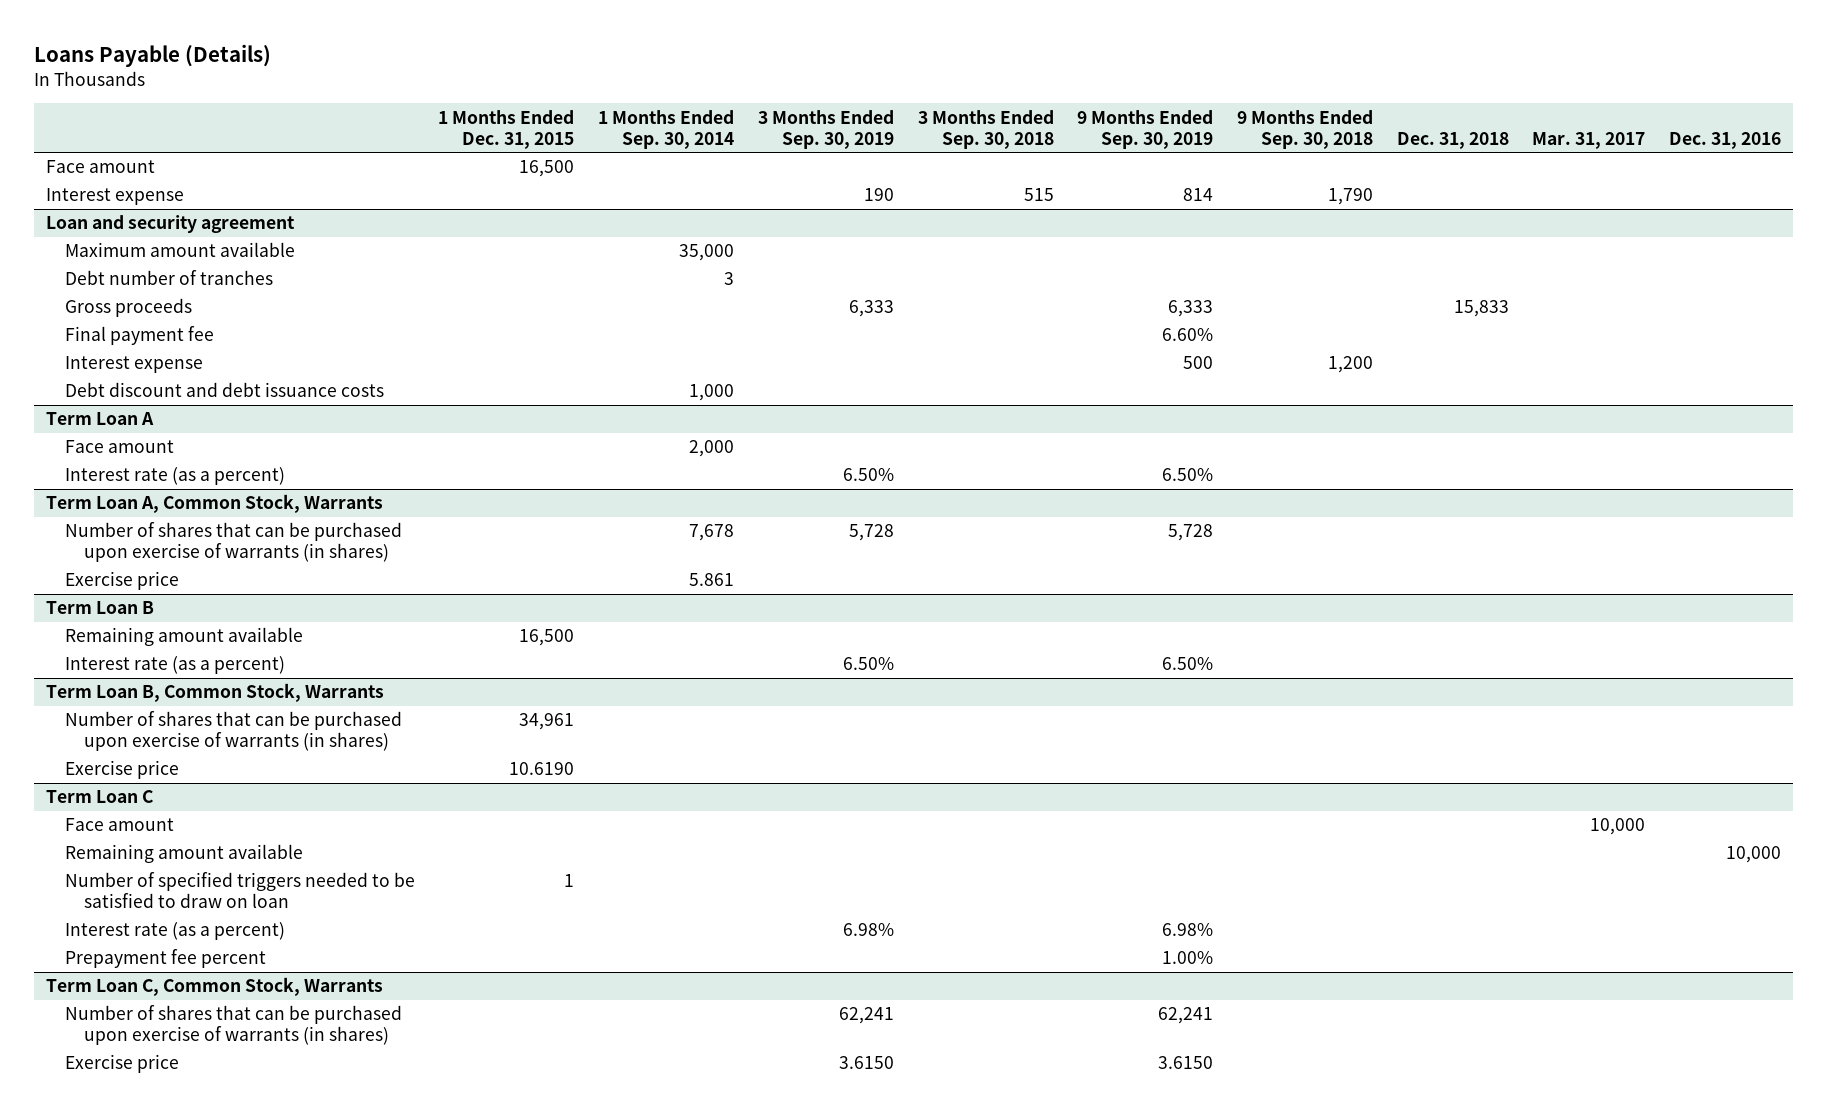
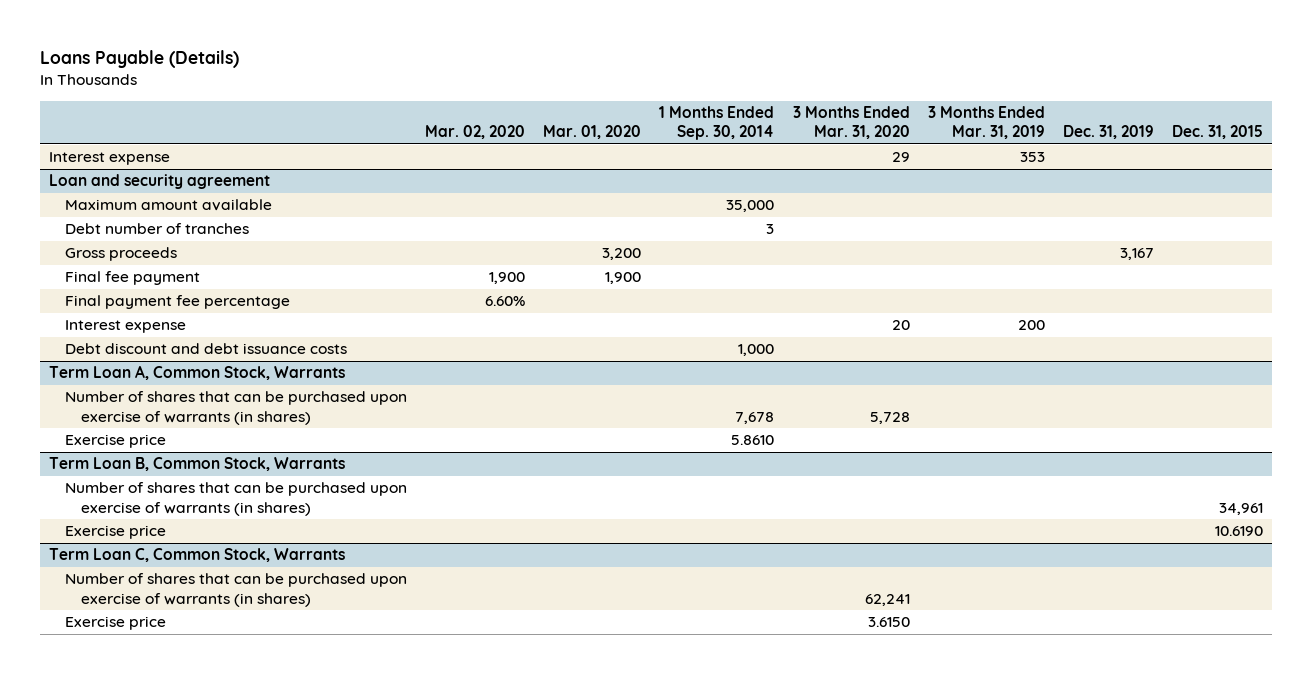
- | 1 Months Ended Dec. 31, 2015 | 1 Months Ended Sep. 30, 2014 | 3 Months Ended Sep. 30, 2019 | 3 Months Ended Sep. 30, 2018 | 9 Months Ended Sep. 30, 2019 | 9 Months Ended Sep. 30, 2018 | Dec. 31, 2018 | Mar. 31, 2017 | Dec. 31, 2016
+ | Mar. 02, 2020 | Mar. 01, 2020 | 1 Months Ended Sep. 30, 2014 | 3 Months Ended Mar. 31, 2020 | 3 Months Ended Mar. 31, 2019 | Dec. 31, 2019 | Dec. 31, 2015
- Face amount | 16,500 | | | | | | | |
@ Loan and security agreement
- Final payment fee | | | | | 6.60% | | | |
+ Final fee payment | 1,900 | 1,900 | | | | |
+ Final payment fee percentage | 6.60% | | | | | |
- Term Loan A
- Face amount | | 2,000 | | | | | | |
- Interest rate (as a percent) | | | 6.50% | | 6.50% | | | |
@ Term Loan A, Common Stock, Warrants
- Exercise price | | 5.861 | | | | | | |
- Term Loan B
- Remaining amount available | 16,500 | | | | | | | |
- Interest rate (as a percent) | | | 6.50% | | 6.50% | | | |
@ Term Loan A, Common Stock, Warrants
+ Exercise price | | | 5.8610 | | | |
- Term Loan C
- Face amount | | | | | | | | 10,000 |
- Remaining amount available | | | | | | | | | 10,000
- Number of specified triggers needed to be satisfied to draw on loan | 1 | | | | | | | |
- Interest rate (as a percent) | | | 6.98% | | 6.98% | | | |
- Prepayment fee percent | | | | | 1.00% | | | |

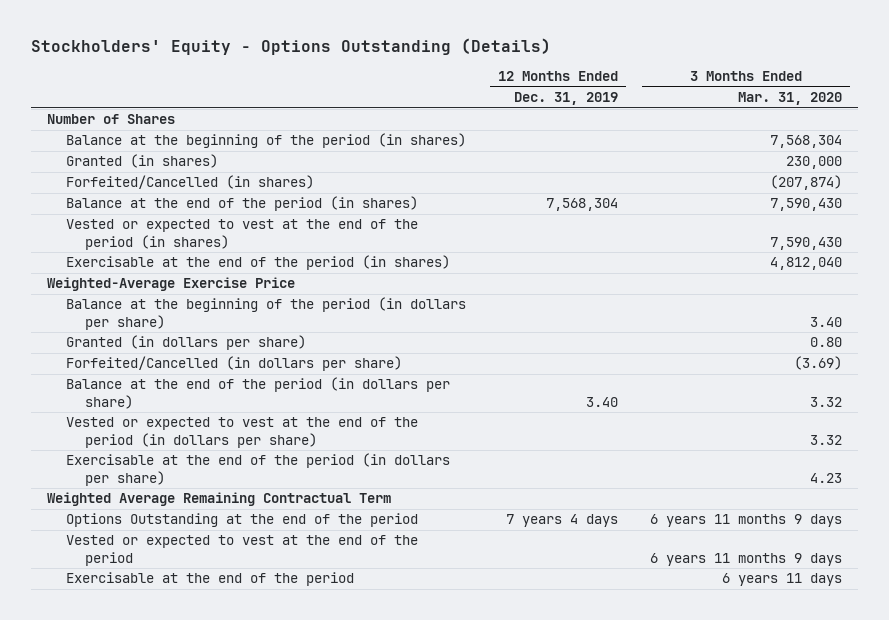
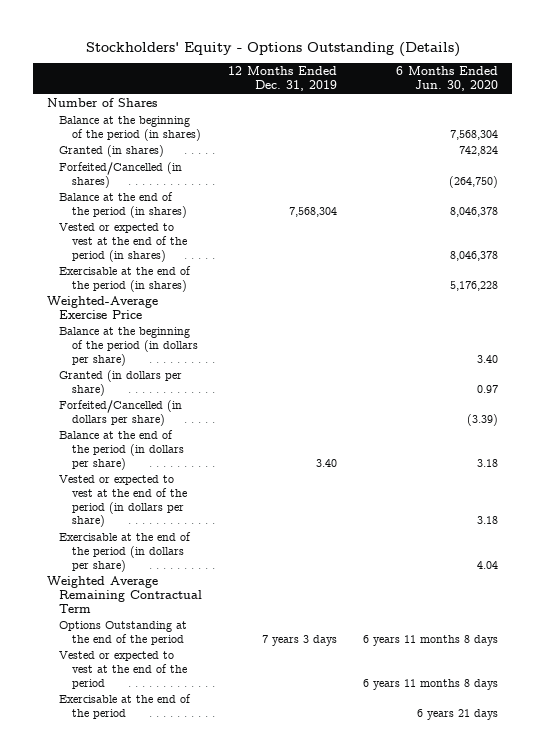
- | 12 Months Ended Dec. 31, 2019 | 3 Months Ended Mar. 31, 2020
+ | 12 Months Ended Dec. 31, 2019 | 6 Months Ended Jun. 30, 2020
- Options Outstanding at the end of the period | 7 years 4 days | 6 years 11 months 9 days
+ Options Outstanding at the end of the period | 7 years 3 days | 6 years 11 months 8 days

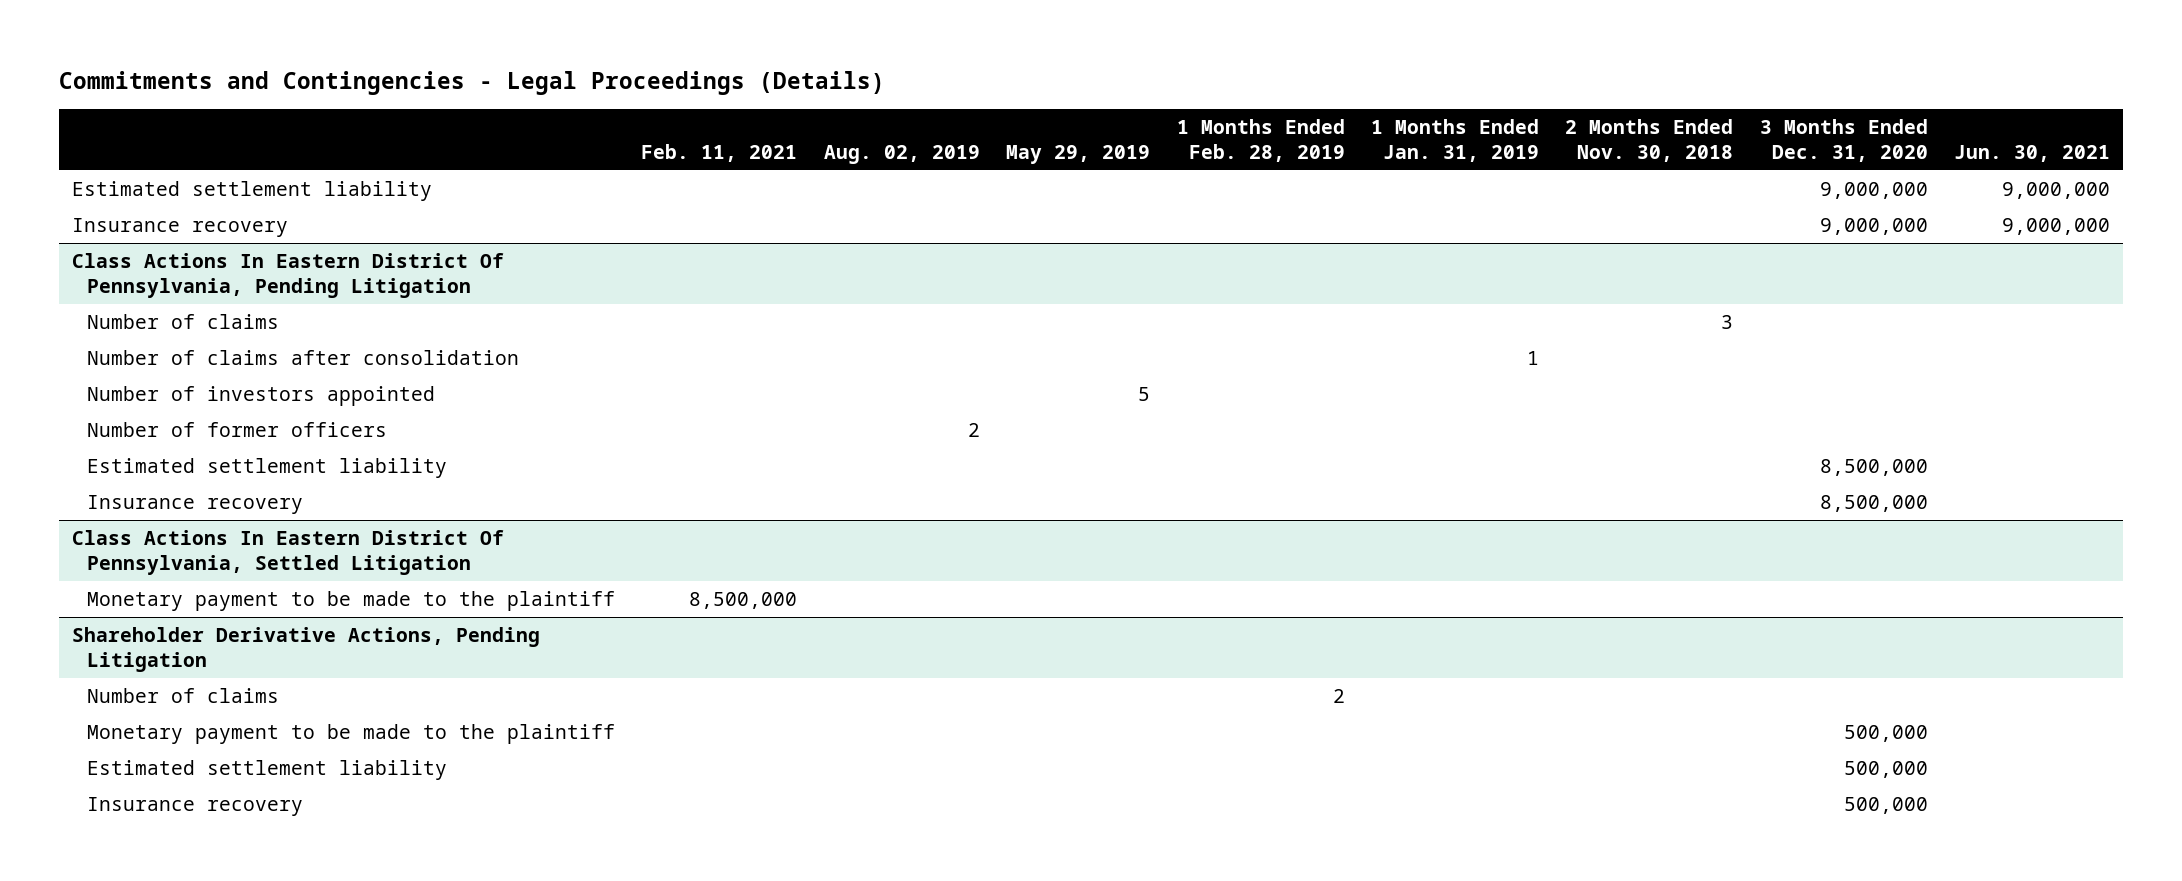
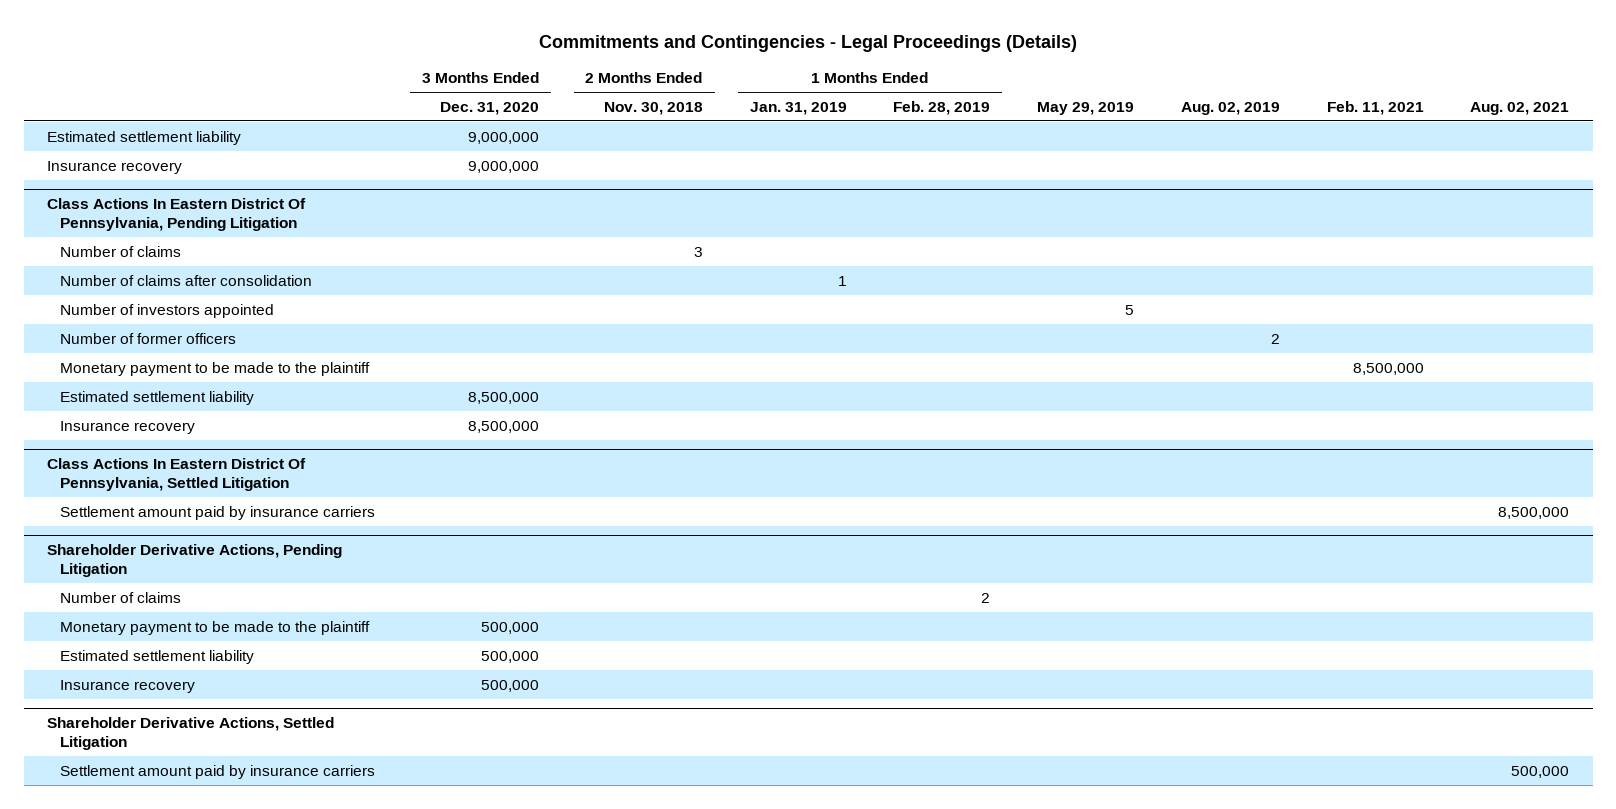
- | Feb. 11, 2021 | Aug. 02, 2019 | May 29, 2019 | 1 Months Ended Feb. 28, 2019 | 1 Months Ended Jan. 31, 2019 | 2 Months Ended Nov. 30, 2018 | 3 Months Ended Dec. 31, 2020 | Jun. 30, 2021
+ | 3 Months Ended Dec. 31, 2020 | 2 Months Ended Nov. 30, 2018 | 1 Months Ended Jan. 31, 2019 | 1 Months Ended Feb. 28, 2019 | May 29, 2019 | Aug. 02, 2019 | Feb. 11, 2021 | Aug. 02, 2021
@ Class Actions In Eastern District Of Pennsylvania, Pending Litigation
+ Monetary payment to be made to the plaintiff | | | | | | | 8,500,000 |
@ Class Actions In Eastern District Of Pennsylvania, Settled Litigation
- Monetary payment to be made to the plaintiff | 8,500,000 | | | | | | |
+ Settlement amount paid by insurance carriers | | | | | | | | 8,500,000
+ Shareholder Derivative Actions, Settled Litigation
+ Settlement amount paid by insurance carriers | | | | | | | | 500,000

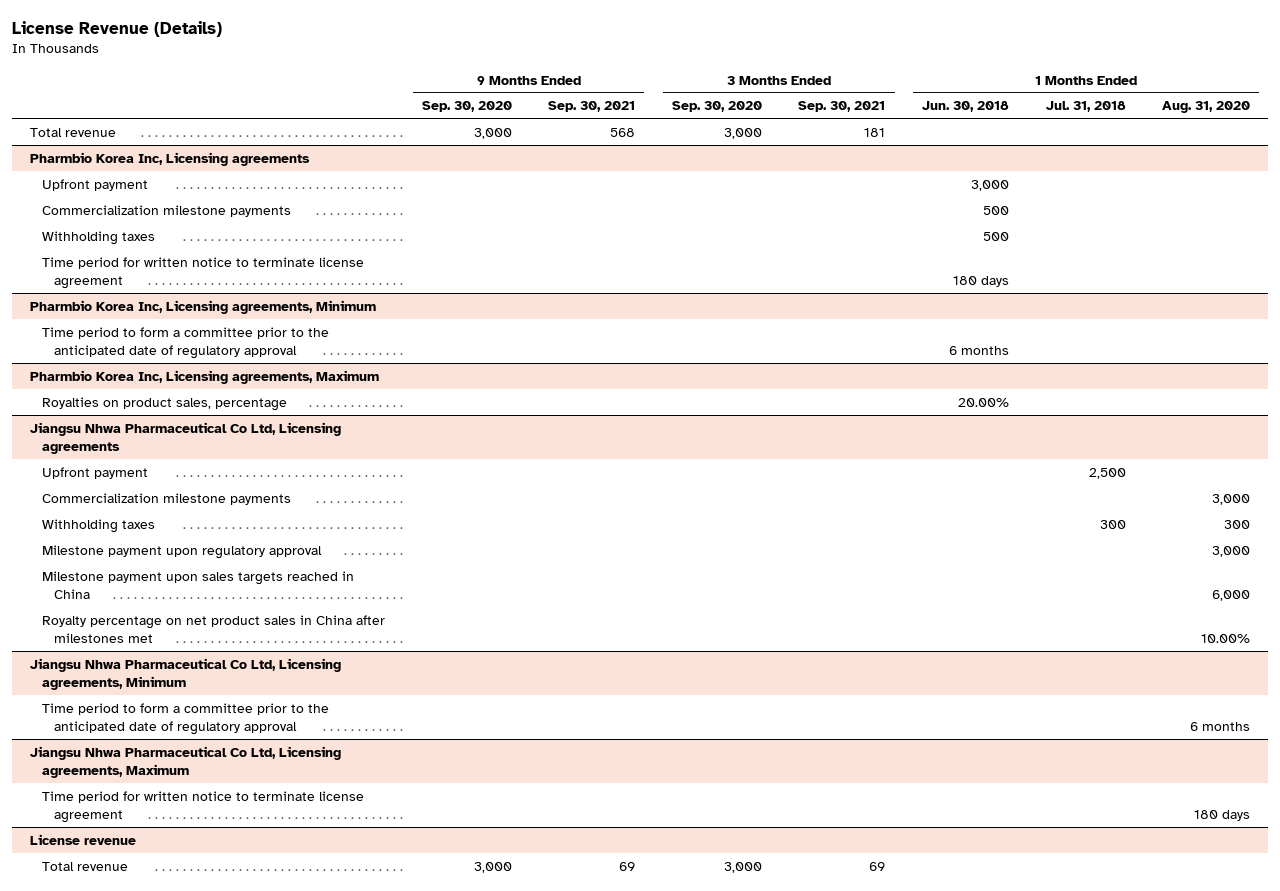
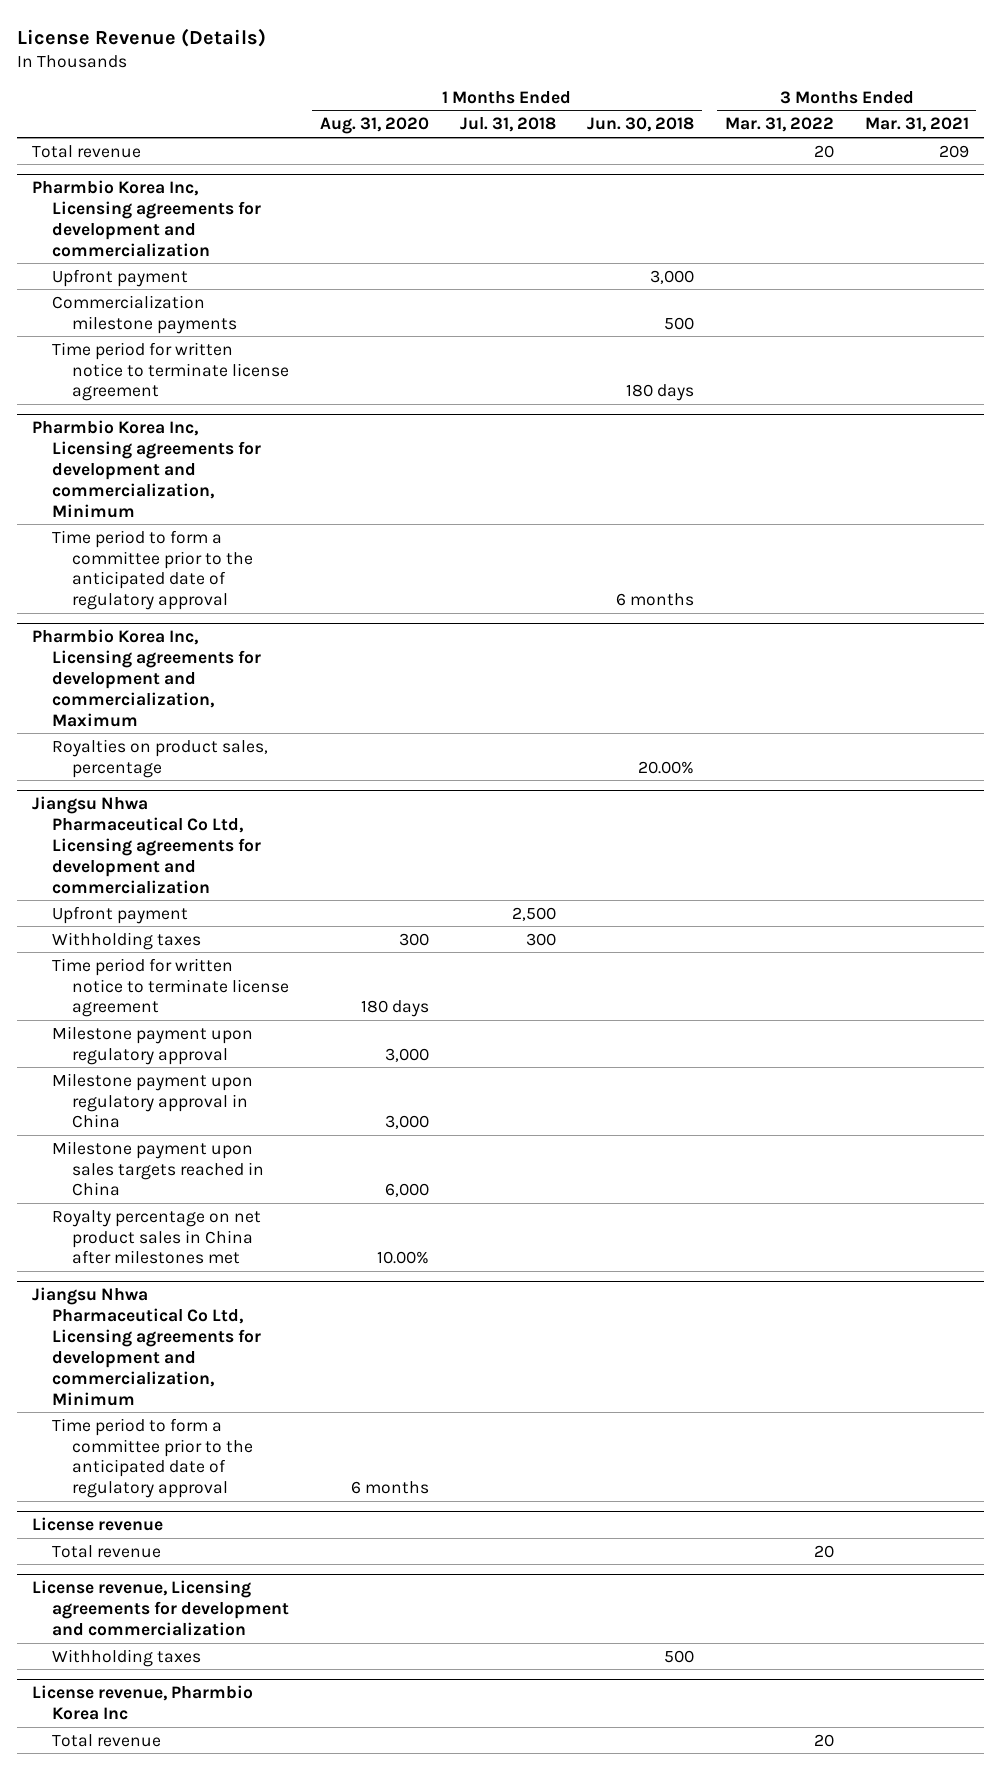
- | 9 Months Ended Sep. 30, 2020 | 9 Months Ended Sep. 30, 2021 | 3 Months Ended Sep. 30, 2020 | 3 Months Ended Sep. 30, 2021 | 1 Months Ended Jun. 30, 2018 | 1 Months Ended Jul. 31, 2018 | 1 Months Ended Aug. 31, 2020
+ | 1 Months Ended Aug. 31, 2020 | 1 Months Ended Jul. 31, 2018 | 1 Months Ended Jun. 30, 2018 | 3 Months Ended Mar. 31, 2022 | 3 Months Ended Mar. 31, 2021
- Pharmbio Korea Inc, Licensing agreements
+ Pharmbio Korea Inc, Licensing agreements for development and commercialization
- Withholding taxes | | | | | 500 | |
- Pharmbio Korea Inc, Licensing agreements, Minimum
+ Pharmbio Korea Inc, Licensing agreements for development and commercialization, Minimum
- Pharmbio Korea Inc, Licensing agreements, Maximum
+ Pharmbio Korea Inc, Licensing agreements for development and commercialization, Maximum
- Jiangsu Nhwa Pharmaceutical Co Ltd, Licensing agreements
+ Jiangsu Nhwa Pharmaceutical Co Ltd, Licensing agreements for development and commercialization
- Commercialization milestone payments | | | | | | | 3,000
+ Time period for written notice to terminate license agreement | 180 days | | | |
+ Milestone payment upon regulatory approval in China | 3,000 | | | |
- Jiangsu Nhwa Pharmaceutical Co Ltd, Licensing agreements, Minimum
+ Jiangsu Nhwa Pharmaceutical Co Ltd, Licensing agreements for development and commercialization, Minimum
- Jiangsu Nhwa Pharmaceutical Co Ltd, Licensing agreements, Maximum
- Time period for written notice to terminate license agreement | | | | | | | 180 days
+ License revenue, Licensing agreements for development and commercialization
+ Withholding taxes | | | 500 | |
+ License revenue, Pharmbio Korea Inc
+ Total revenue | | | | 20 |

